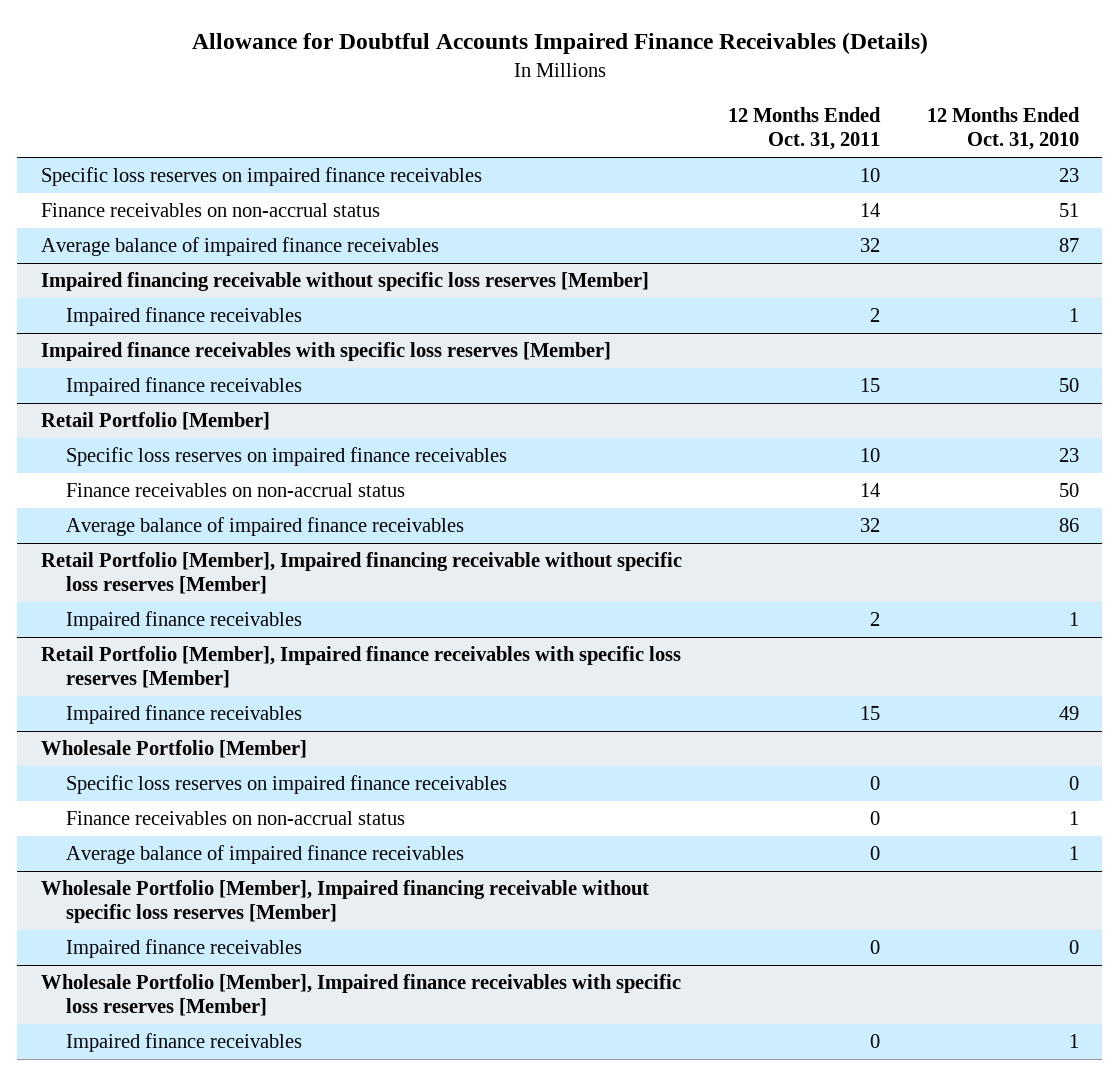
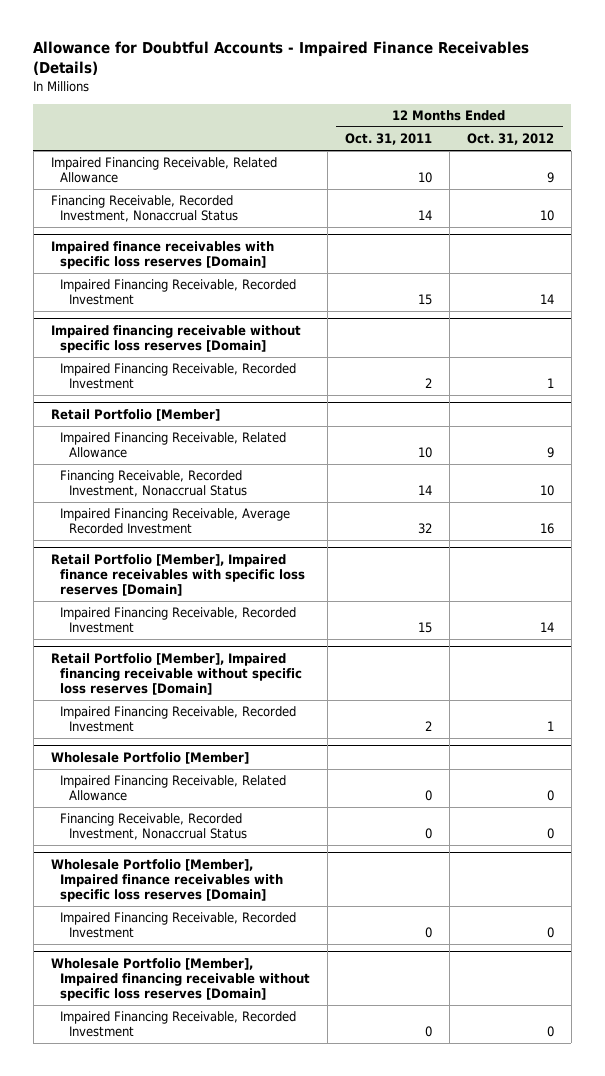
- Allowance for Doubtful Accounts Impaired Finance Receivables (Details)
+ Allowance for Doubtful Accounts - Impaired Finance Receivables (Details)
- | 12 Months Ended Oct. 31, 2011 | 12 Months Ended Oct. 31, 2010
+ | 12 Months Ended Oct. 31, 2011 | 12 Months Ended Oct. 31, 2012
- Specific loss reserves on impaired finance receivables | 10 | 23
- Finance receivables on non-accrual status | 14 | 51
- Average balance of impaired finance receivables | 32 | 87
- Impaired financing receivable without specific loss reserves [Member]
- Impaired finance receivables | 2 | 1
- Impaired finance receivables with specific loss reserves [Member]
- Impaired finance receivables | 15 | 50
+ Impaired Financing Receivable, Related Allowance | 10 | 9
+ Financing Receivable, Recorded Investment, Nonaccrual Status | 14 | 10
+ Impaired finance receivables with specific loss reserves [Domain]
+ Impaired Financing Receivable, Recorded Investment | 15 | 14
+ Impaired financing receivable without specific loss reserves [Domain]
+ Impaired Financing Receivable, Recorded Investment | 2 | 1
@ Retail Portfolio [Member]
- Specific loss reserves on impaired finance receivables | 10 | 23
- Finance receivables on non-accrual status | 14 | 50
- Average balance of impaired finance receivables | 32 | 86
- Retail Portfolio [Member], Impaired financing receivable without specific loss reserves [Member]
- Impaired finance receivables | 2 | 1
- Retail Portfolio [Member], Impaired finance receivables with specific loss reserves [Member]
- Impaired finance receivables | 15 | 49
@ Retail Portfolio [Member]
+ Impaired Financing Receivable, Related Allowance | 10 | 9
+ Financing Receivable, Recorded Investment, Nonaccrual Status | 14 | 10
+ Impaired Financing Receivable, Average Recorded Investment | 32 | 16
+ Retail Portfolio [Member], Impaired finance receivables with specific loss reserves [Domain]
+ Impaired Financing Receivable, Recorded Investment | 15 | 14
+ Retail Portfolio [Member], Impaired financing receivable without specific loss reserves [Domain]
+ Impaired Financing Receivable, Recorded Investment | 2 | 1
@ Wholesale Portfolio [Member]
- Specific loss reserves on impaired finance receivables | 0 | 0
- Finance receivables on non-accrual status | 0 | 1
- Average balance of impaired finance receivables | 0 | 1
- Wholesale Portfolio [Member], Impaired financing receivable without specific loss reserves [Member]
- Impaired finance receivables | 0 | 0
- Wholesale Portfolio [Member], Impaired finance receivables with specific loss reserves [Member]
- Impaired finance receivables | 0 | 1
@ Wholesale Portfolio [Member]
+ Impaired Financing Receivable, Related Allowance | 0 | 0
+ Financing Receivable, Recorded Investment, Nonaccrual Status | 0 | 0
+ Wholesale Portfolio [Member], Impaired finance receivables with specific loss reserves [Domain]
+ Impaired Financing Receivable, Recorded Investment | 0 | 0
+ Wholesale Portfolio [Member], Impaired financing receivable without specific loss reserves [Domain]
+ Impaired Financing Receivable, Recorded Investment | 0 | 0

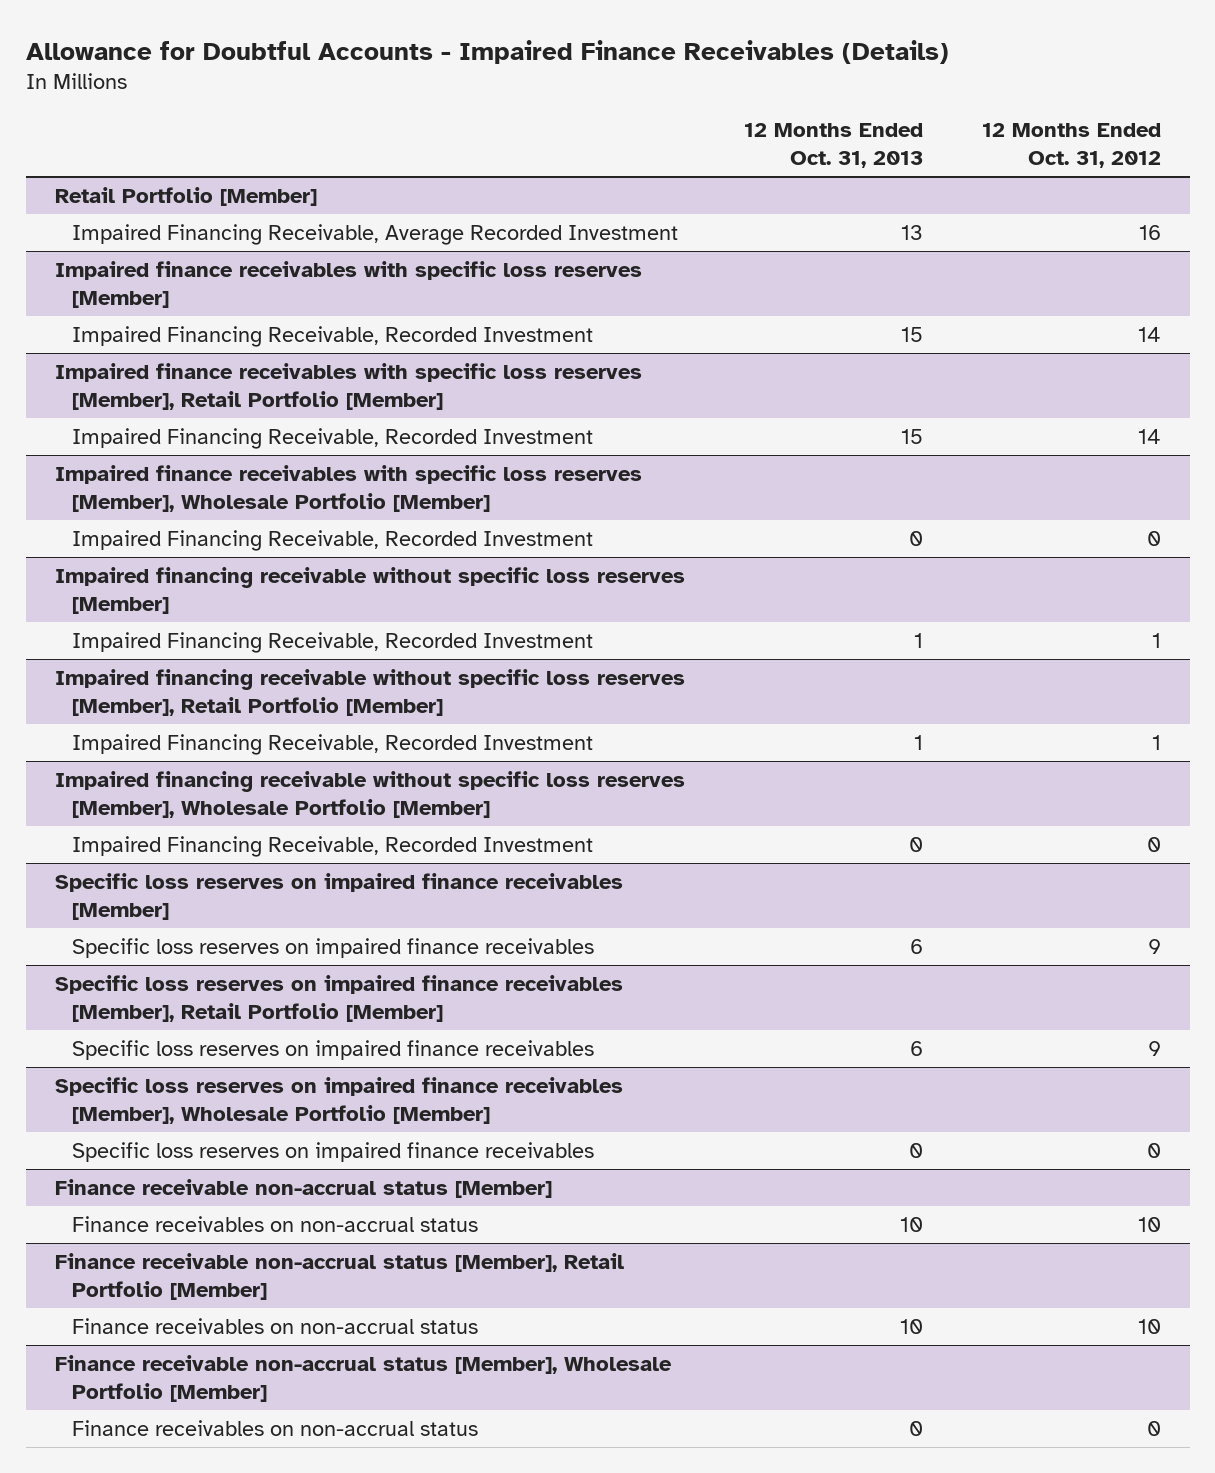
- | 12 Months Ended Oct. 31, 2011 | 12 Months Ended Oct. 31, 2012
+ | 12 Months Ended Oct. 31, 2013 | 12 Months Ended Oct. 31, 2012
- Impaired Financing Receivable, Related Allowance | 10 | 9
- Financing Receivable, Recorded Investment, Nonaccrual Status | 14 | 10
- Impaired finance receivables with specific loss reserves [Domain]
- Impaired Financing Receivable, Recorded Investment | 15 | 14
- Impaired financing receivable without specific loss reserves [Domain]
- Impaired Financing Receivable, Recorded Investment | 2 | 1
@ Retail Portfolio [Member]
- Impaired Financing Receivable, Related Allowance | 10 | 9
- Financing Receivable, Recorded Investment, Nonaccrual Status | 14 | 10
- Retail Portfolio [Member], Impaired finance receivables with specific loss reserves [Domain]
+ Impaired finance receivables with specific loss reserves [Member]
- Retail Portfolio [Member], Impaired financing receivable without specific loss reserves [Domain]
- Impaired Financing Receivable, Recorded Investment | 2 | 1
- Wholesale Portfolio [Member]
- Impaired Financing Receivable, Related Allowance | 0 | 0
- Financing Receivable, Recorded Investment, Nonaccrual Status | 0 | 0
- Wholesale Portfolio [Member], Impaired finance receivables with specific loss reserves [Domain]
+ Impaired finance receivables with specific loss reserves [Member], Retail Portfolio [Member]
+ Impaired Financing Receivable, Recorded Investment | 15 | 14
+ Impaired finance receivables with specific loss reserves [Member], Wholesale Portfolio [Member]
- Wholesale Portfolio [Member], Impaired financing receivable without specific loss reserves [Domain]
+ Impaired financing receivable without specific loss reserves [Member]
+ Impaired Financing Receivable, Recorded Investment | 1 | 1
+ Impaired financing receivable without specific loss reserves [Member], Retail Portfolio [Member]
+ Impaired Financing Receivable, Recorded Investment | 1 | 1
+ Impaired financing receivable without specific loss reserves [Member], Wholesale Portfolio [Member]
+ Specific loss reserves on impaired finance receivables [Member]
+ Specific loss reserves on impaired finance receivables | 6 | 9
+ Specific loss reserves on impaired finance receivables [Member], Retail Portfolio [Member]
+ Specific loss reserves on impaired finance receivables | 6 | 9
+ Specific loss reserves on impaired finance receivables [Member], Wholesale Portfolio [Member]
+ Specific loss reserves on impaired finance receivables | 0 | 0
+ Finance receivable non-accrual status [Member]
+ Finance receivables on non-accrual status | 10 | 10
+ Finance receivable non-accrual status [Member], Retail Portfolio [Member]
+ Finance receivables on non-accrual status | 10 | 10
+ Finance receivable non-accrual status [Member], Wholesale Portfolio [Member]
+ Finance receivables on non-accrual status | 0 | 0

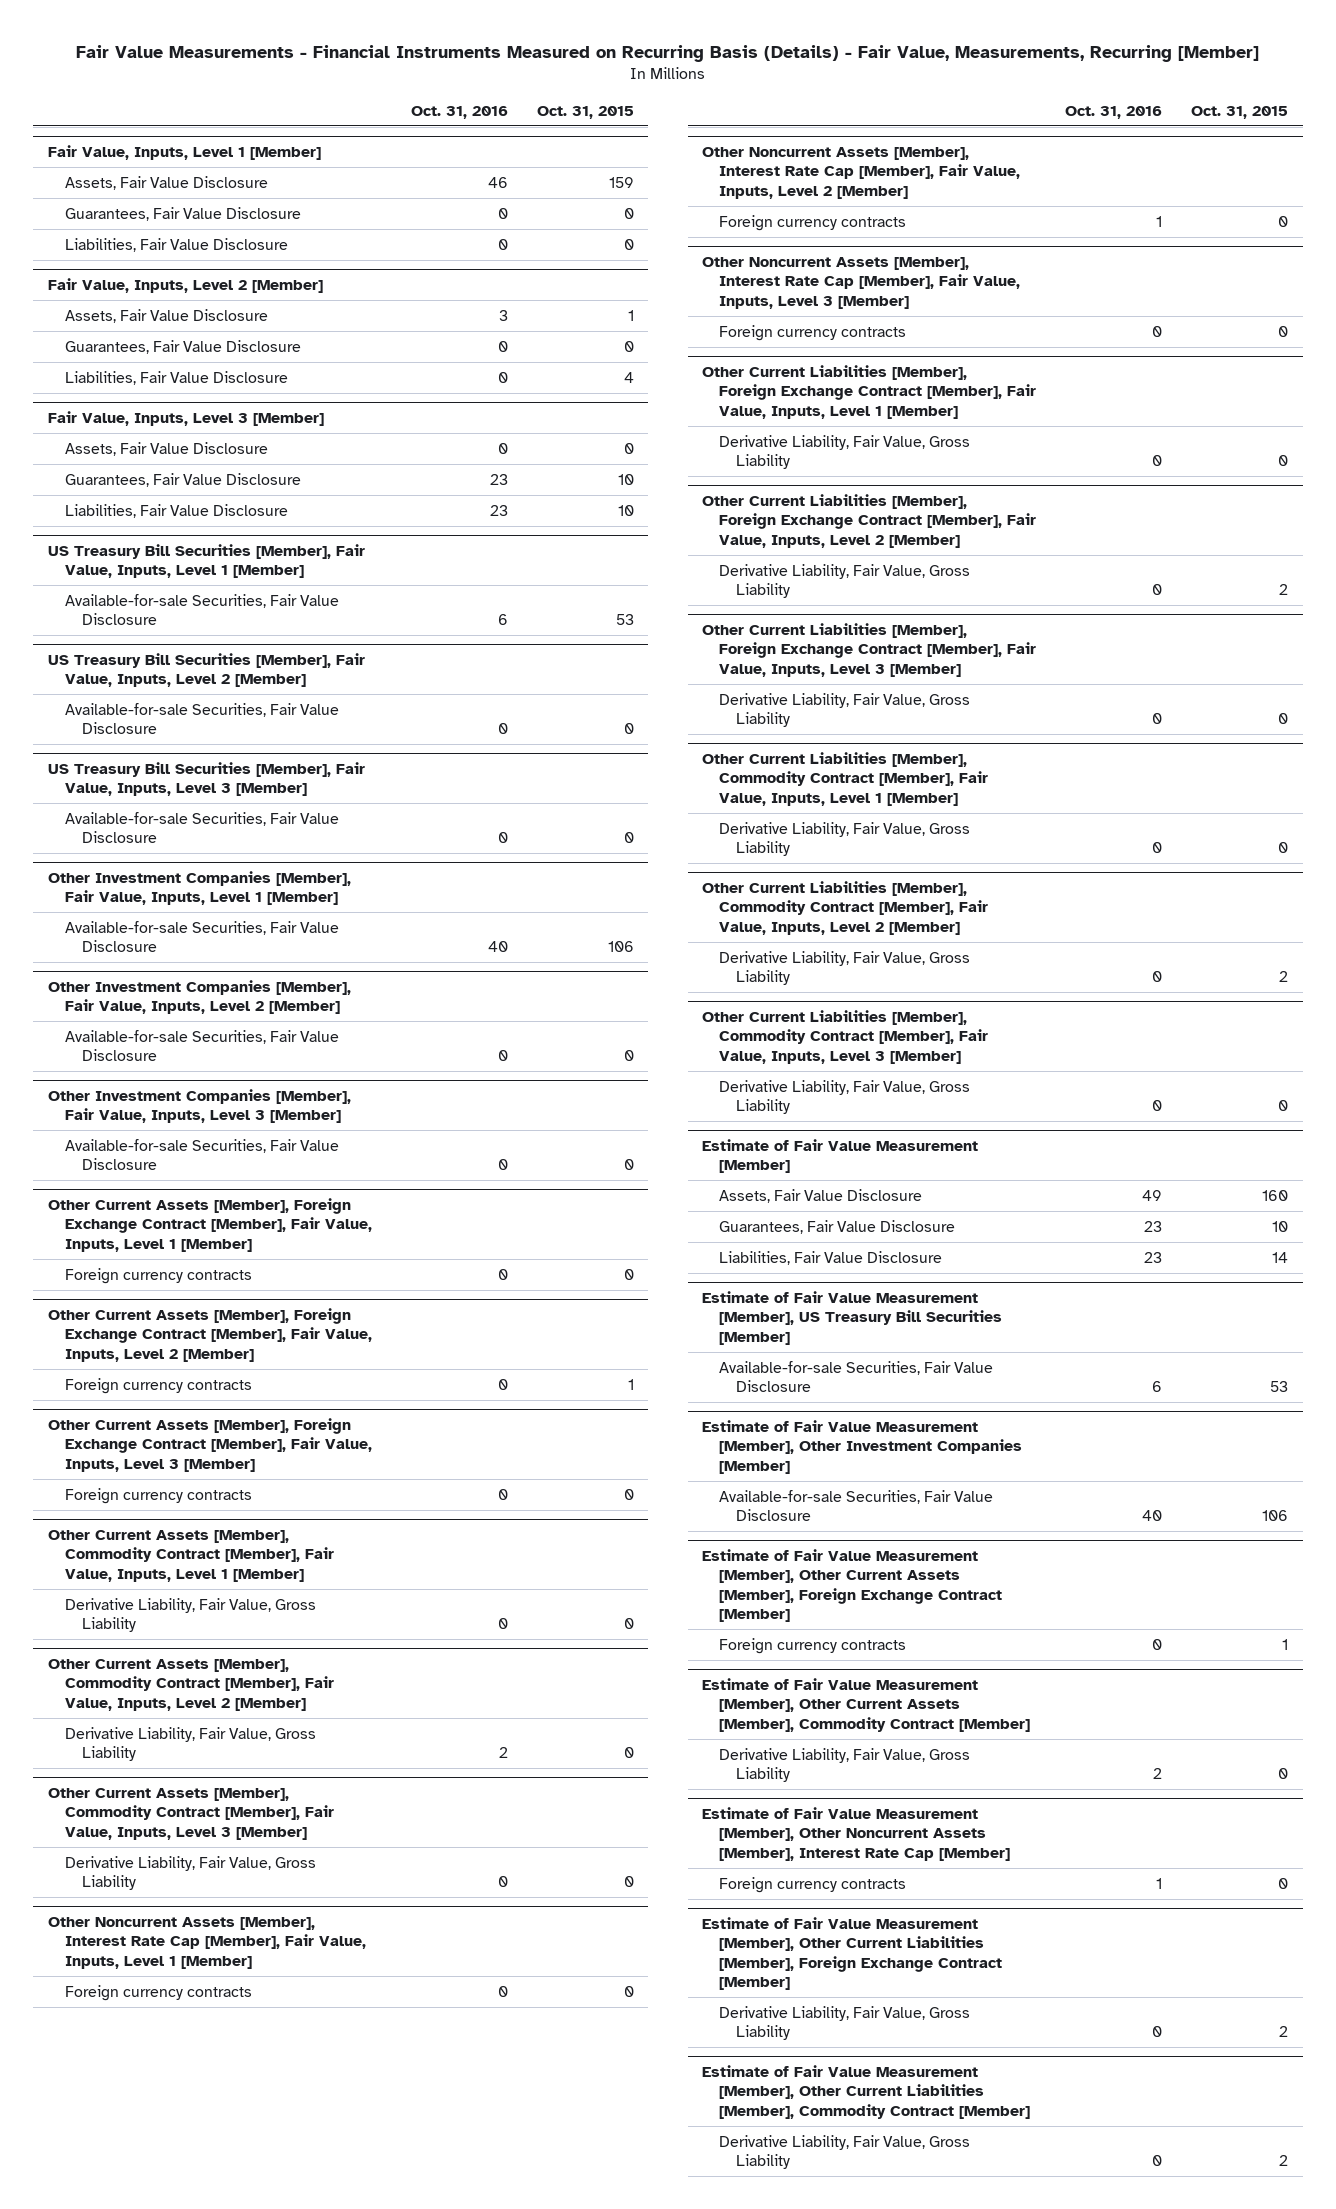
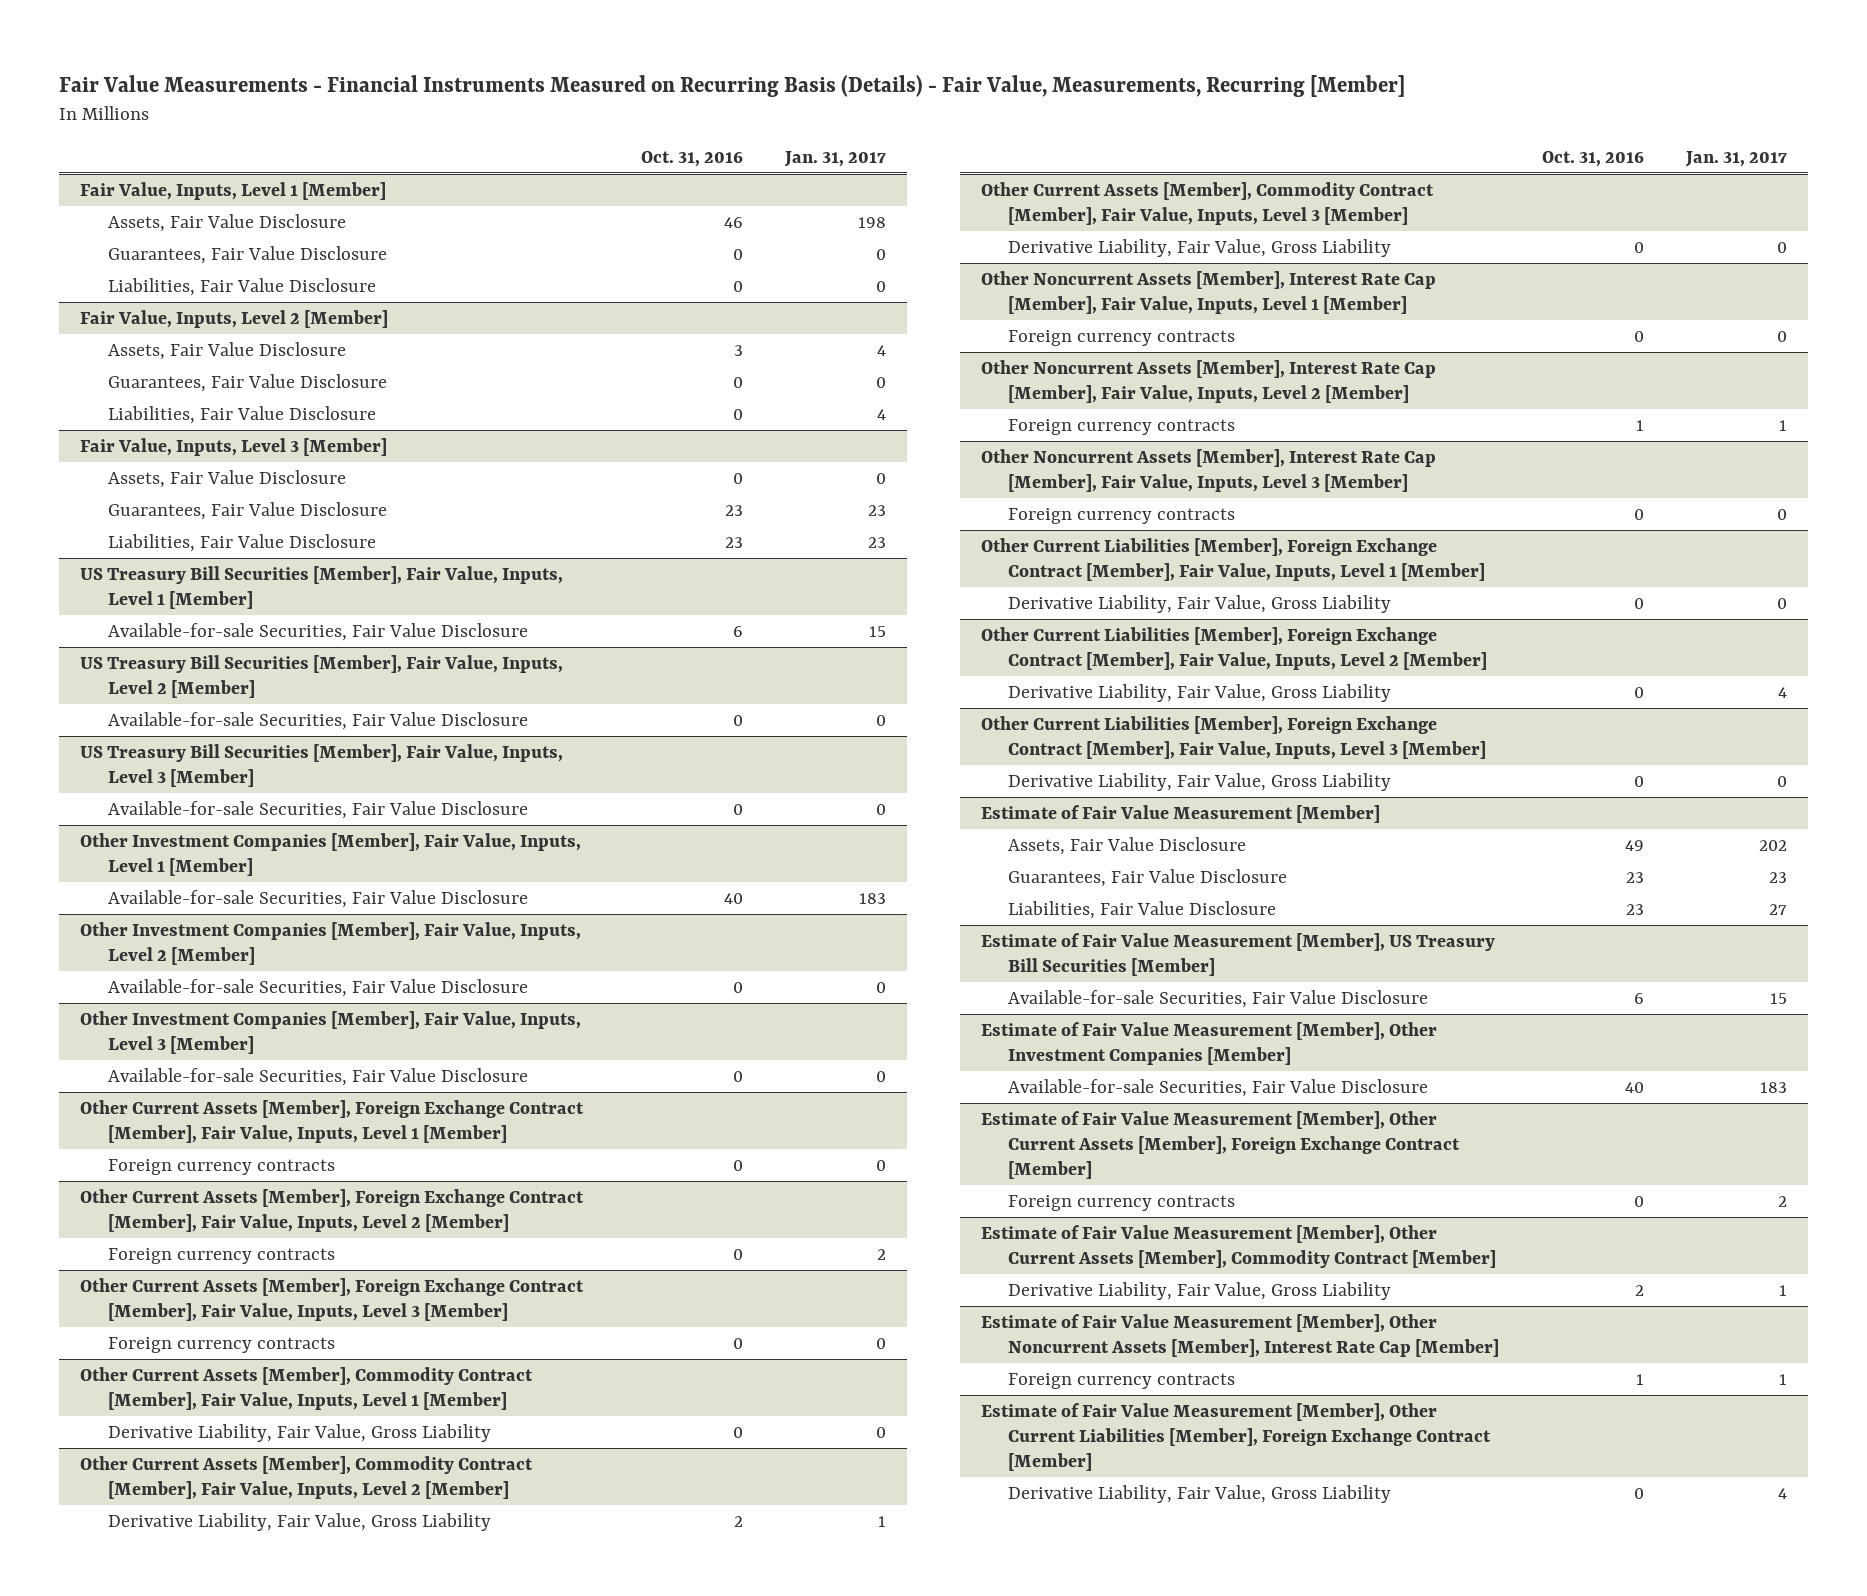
- | Oct. 31, 2016 | Oct. 31, 2015
+ | Oct. 31, 2016 | Jan. 31, 2017
- Other Current Liabilities [Member], Commodity Contract [Member], Fair Value, Inputs, Level 1 [Member]
- Derivative Liability, Fair Value, Gross Liability | 0 | 0
- Other Current Liabilities [Member], Commodity Contract [Member], Fair Value, Inputs, Level 2 [Member]
- Derivative Liability, Fair Value, Gross Liability | 0 | 2
- Other Current Liabilities [Member], Commodity Contract [Member], Fair Value, Inputs, Level 3 [Member]
- Derivative Liability, Fair Value, Gross Liability | 0 | 0
- Estimate of Fair Value Measurement [Member], Other Current Liabilities [Member], Commodity Contract [Member]
- Derivative Liability, Fair Value, Gross Liability | 0 | 2

